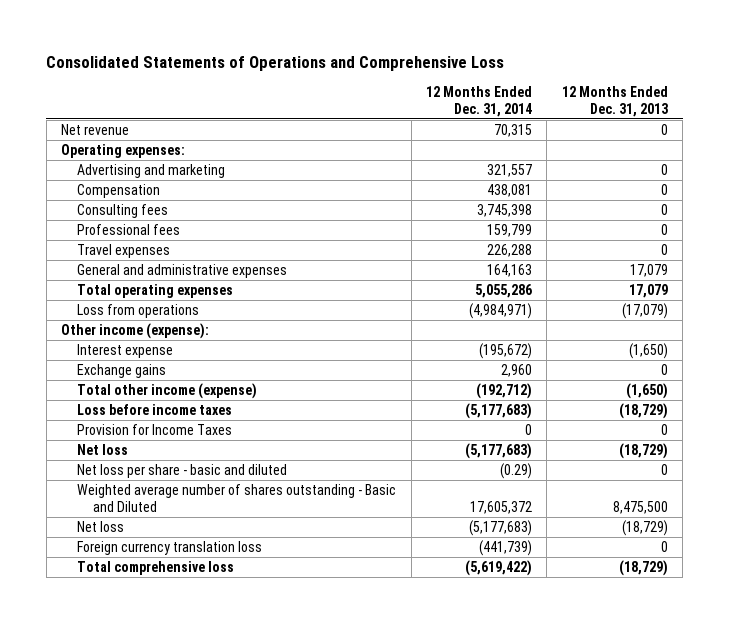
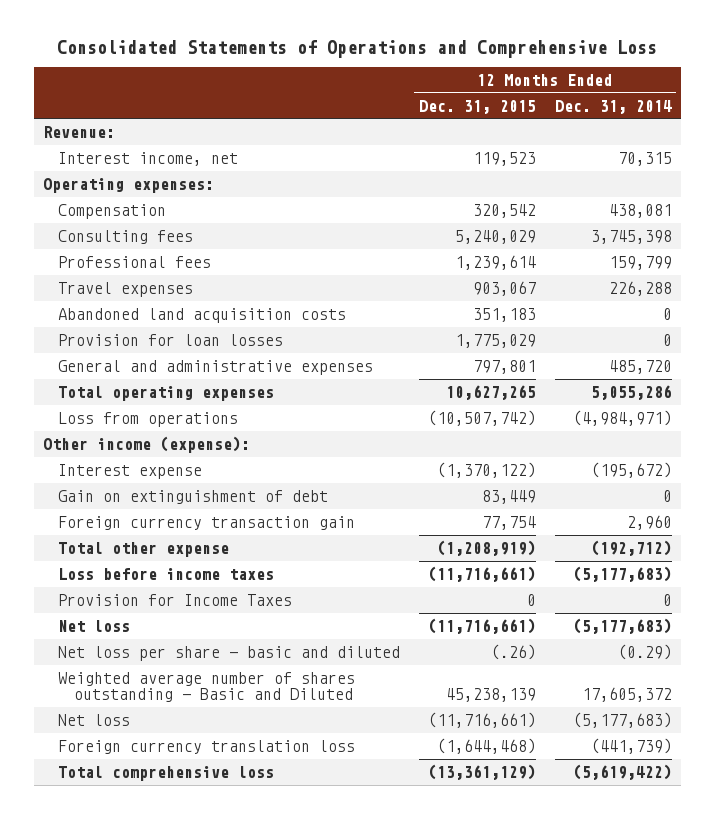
- | 12 Months Ended Dec. 31, 2014 | 12 Months Ended Dec. 31, 2013
+ | 12 Months Ended Dec. 31, 2015 | 12 Months Ended Dec. 31, 2014
- Net revenue | 70,315 | 0
+ Revenue:
+ Interest income, net | 119,523 | 70,315
- Advertising and marketing | 321,557 | 0
- General and administrative expenses | 164,163 | 17,079
+ Abandoned land acquisition costs | 351,183 | 0
+ Provision for loan losses | 1,775,029 | 0
+ General and administrative expenses | 797,801 | 485,720
- Exchange gains | 2,960 | 0
- Total other income (expense) | (192,712) | (1,650)
+ Gain on extinguishment of debt | 83,449 | 0
+ Foreign currency transaction gain | 77,754 | 2,960
+ Total other expense | (1,208,919) | (192,712)

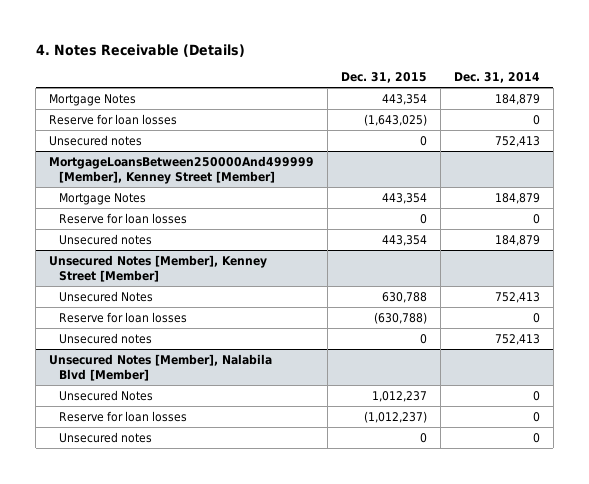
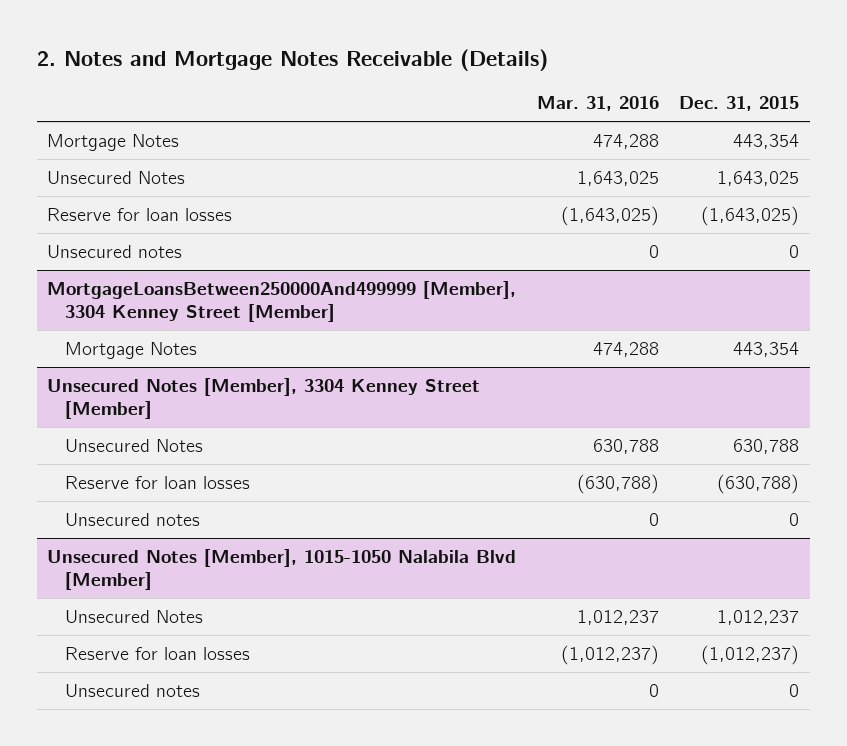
- 4. Notes Receivable (Details)
+ 2. Notes and Mortgage Notes Receivable (Details)
- | Dec. 31, 2015 | Dec. 31, 2014
+ | Mar. 31, 2016 | Dec. 31, 2015
+ Unsecured Notes | 1,643,025 | 1,643,025
- MortgageLoansBetween250000And499999 [Member], Kenney Street [Member]
+ MortgageLoansBetween250000And499999 [Member], 3304 Kenney Street [Member]
- Reserve for loan losses | 0 | 0
- Unsecured notes | 443,354 | 184,879
- Unsecured Notes [Member], Kenney Street [Member]
+ Unsecured Notes [Member], 3304 Kenney Street [Member]
- Unsecured Notes [Member], Nalabila Blvd [Member]
+ Unsecured Notes [Member], 1015-1050 Nalabila Blvd [Member]

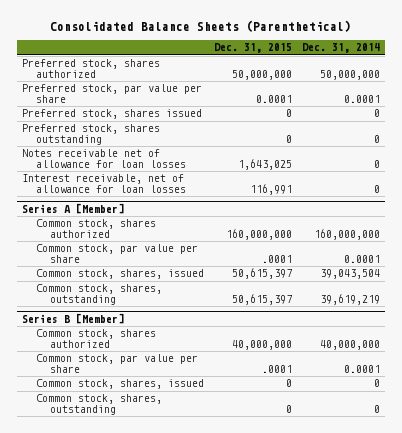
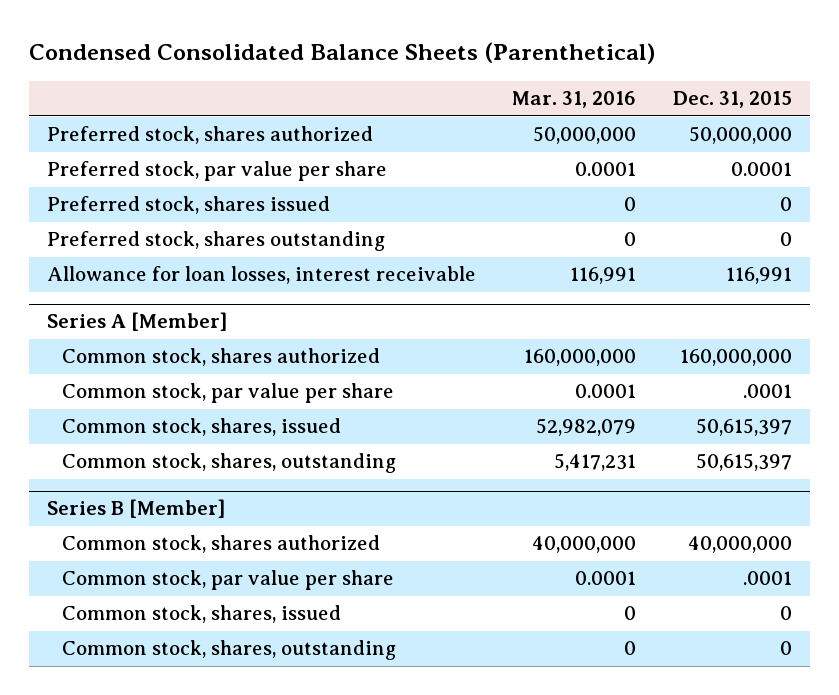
- Consolidated Balance Sheets (Parenthetical)
+ Condensed Consolidated Balance Sheets (Parenthetical)
- | Dec. 31, 2015 | Dec. 31, 2014
+ | Mar. 31, 2016 | Dec. 31, 2015
- Notes receivable net of allowance for loan losses | 1,643,025 | 0
- Interest receivable, net of allowance for loan losses | 116,991 | 0
+ Allowance for loan losses, interest receivable | 116,991 | 116,991

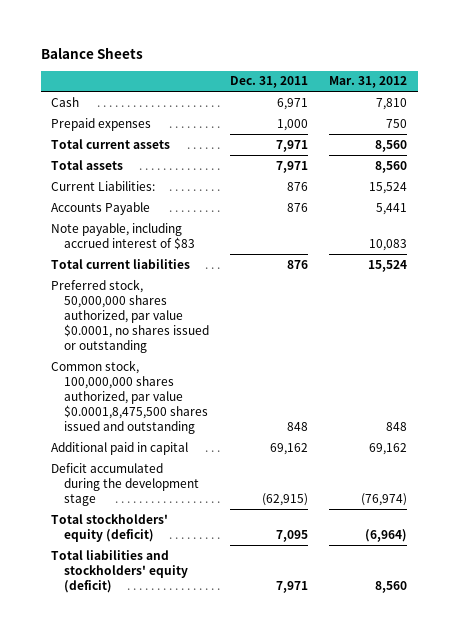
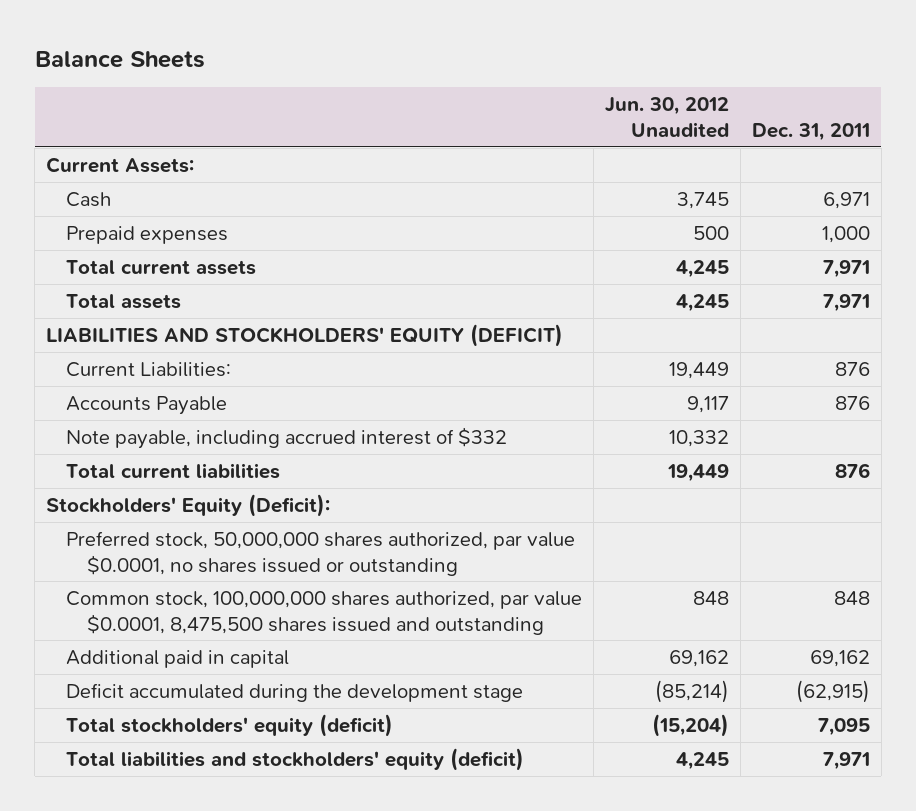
- | Dec. 31, 2011 | Mar. 31, 2012
+ | Jun. 30, 2012 Unaudited | Dec. 31, 2011
+ Current Assets:
+ LIABILITIES AND STOCKHOLDERS' EQUITY (DEFICIT)
- Note payable, including accrued interest of $83 | | 10,083
+ Note payable, including accrued interest of $332 | 10,332 |
+ Stockholders' Equity (Deficit):
- Common stock, 100,000,000 shares authorized, par value $0.0001,8,475,500 shares issued and outstanding | 848 | 848
+ Common stock, 100,000,000 shares authorized, par value $0.0001, 8,475,500 shares issued and outstanding | 848 | 848

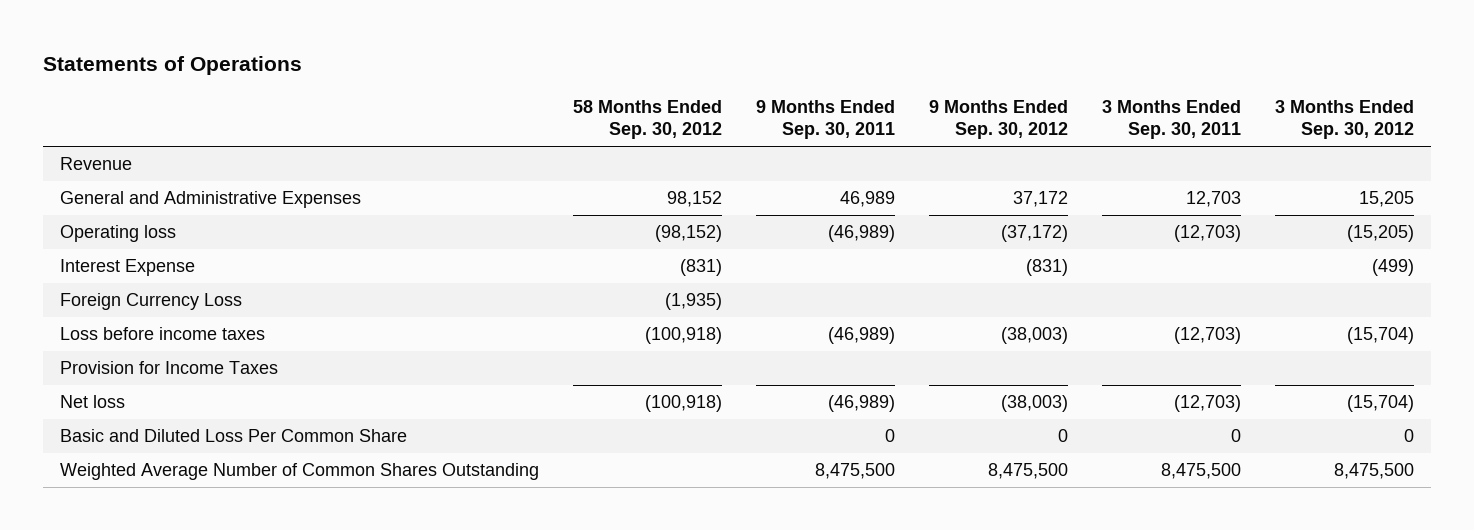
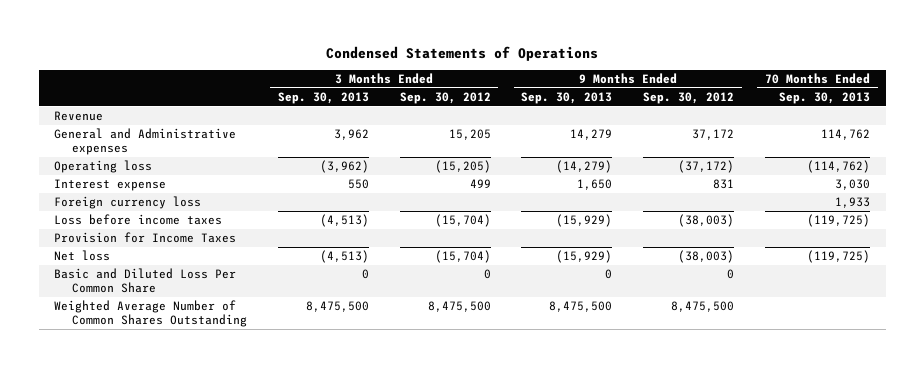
- Statements of Operations
+ Condensed Statements of Operations
- | 58 Months Ended Sep. 30, 2012 | 9 Months Ended Sep. 30, 2011 | 9 Months Ended Sep. 30, 2012 | 3 Months Ended Sep. 30, 2011 | 3 Months Ended Sep. 30, 2012
+ | 3 Months Ended Sep. 30, 2013 | 3 Months Ended Sep. 30, 2012 | 9 Months Ended Sep. 30, 2013 | 9 Months Ended Sep. 30, 2012 | 70 Months Ended Sep. 30, 2013
- General and Administrative Expenses | 98,152 | 46,989 | 37,172 | 12,703 | 15,205
+ General and Administrative expenses | 3,962 | 15,205 | 14,279 | 37,172 | 114,762
- Interest Expense | (831) | | (831) | | (499)
- Foreign Currency Loss | (1,935) | | | |
+ Interest expense | 550 | 499 | 1,650 | 831 | 3,030
+ Foreign currency loss | | | | | 1,933

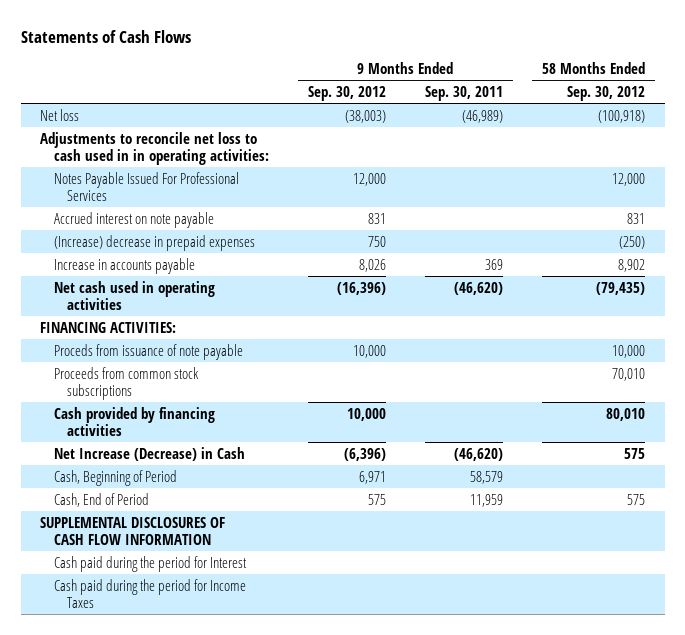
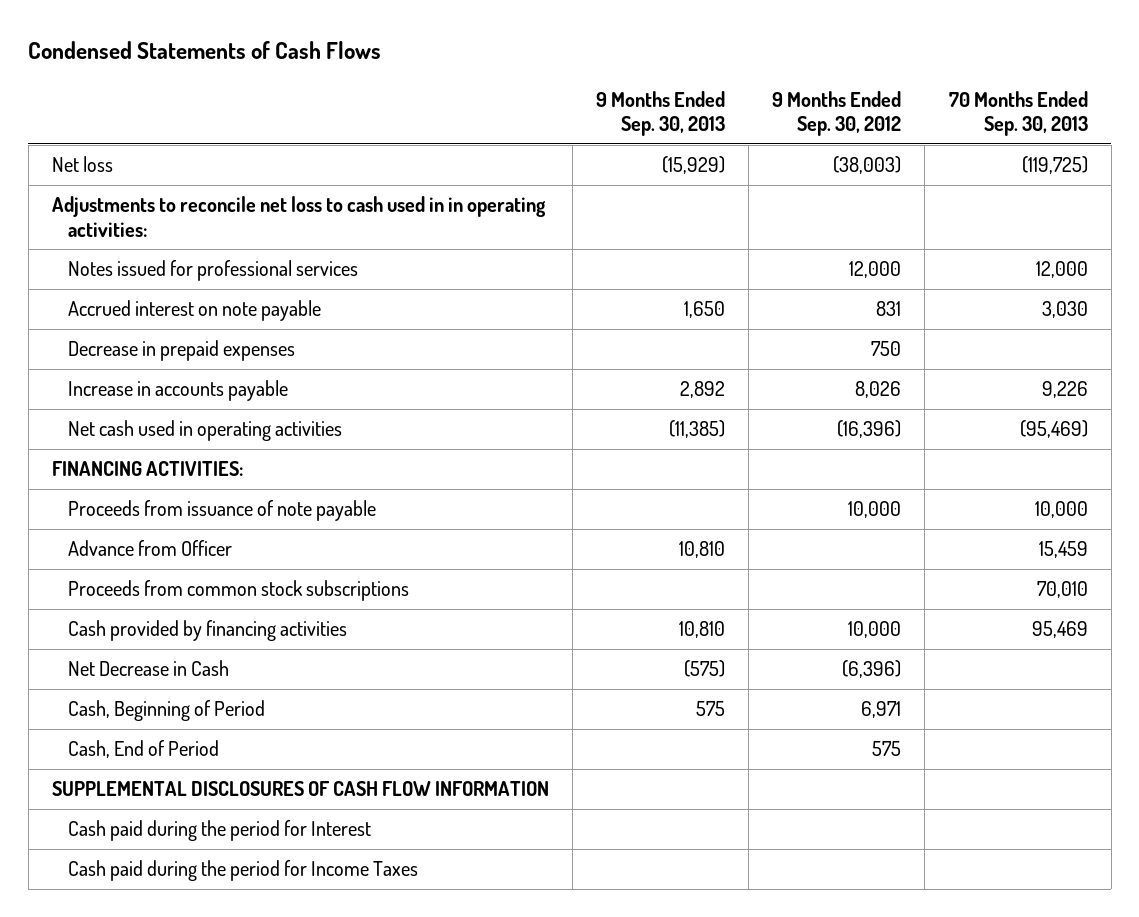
- Statements of Cash Flows
+ Condensed Statements of Cash Flows
- | 9 Months Ended Sep. 30, 2012 | 9 Months Ended Sep. 30, 2011 | 58 Months Ended Sep. 30, 2012
+ | 9 Months Ended Sep. 30, 2013 | 9 Months Ended Sep. 30, 2012 | 70 Months Ended Sep. 30, 2013
- Notes Payable Issued For Professional Services | 12,000 | | 12,000
+ Notes issued for professional services | | 12,000 | 12,000
- (Increase) decrease in prepaid expenses | 750 | | (250)
+ Decrease in prepaid expenses | | 750 |
- Proceds from issuance of note payable | 10,000 | | 10,000
+ Proceeds from issuance of note payable | | 10,000 | 10,000
+ Advance from Officer | 10,810 | | 15,459
- Net Increase (Decrease) in Cash | (6,396) | (46,620) | 575
+ Net Decrease in Cash | (575) | (6,396) |

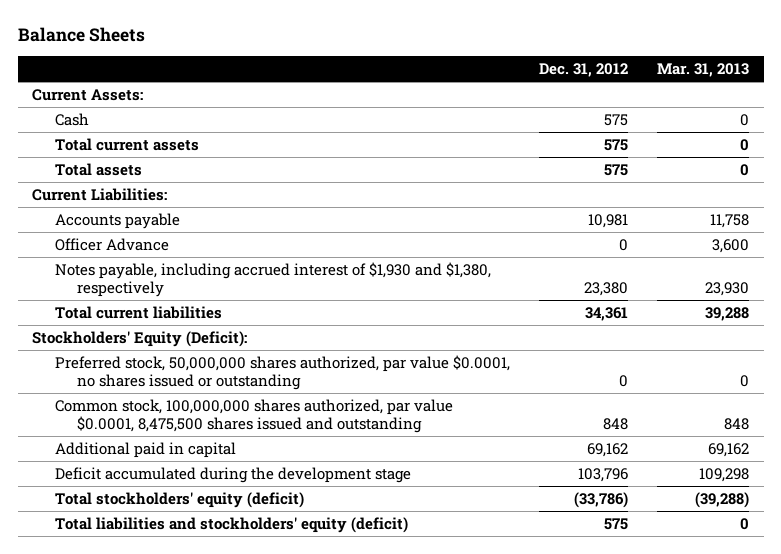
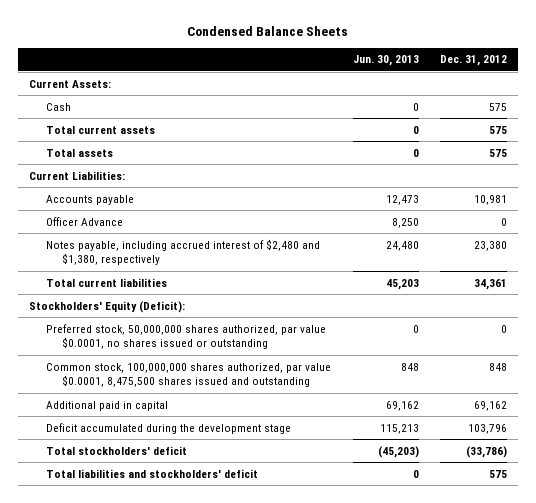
- Balance Sheets
+ Condensed Balance Sheets
- | Dec. 31, 2012 | Mar. 31, 2013
+ | Jun. 30, 2013 | Dec. 31, 2012
- Notes payable, including accrued interest of $1,930 and $1,380, respectively | 23,380 | 23,930
+ Notes payable, including accrued interest of $2,480 and $1,380, respectively | 24,480 | 23,380
- Total stockholders' equity (deficit) | (33,786) | (39,288)
- Total liabilities and stockholders' equity (deficit) | 575 | 0
+ Total stockholders' deficit | (45,203) | (33,786)
+ Total liabilities and stockholders' deficit | 0 | 575

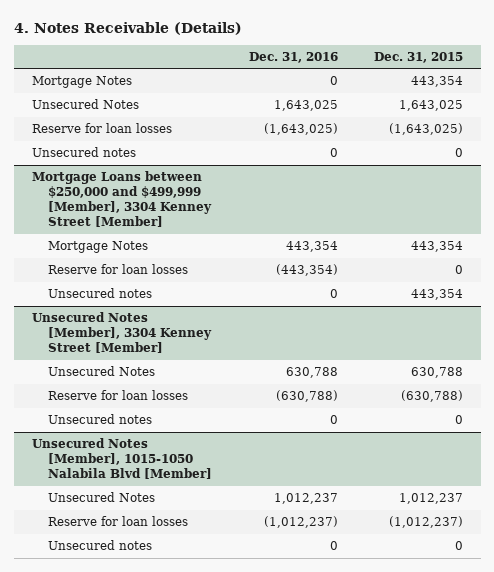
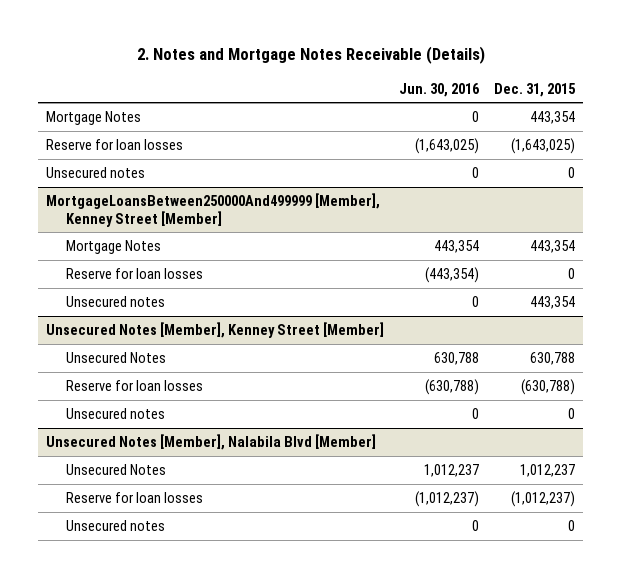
- 4. Notes Receivable (Details)
+ 2. Notes and Mortgage Notes Receivable (Details)
- | Dec. 31, 2016 | Dec. 31, 2015
+ | Jun. 30, 2016 | Dec. 31, 2015
- Unsecured Notes | 1,643,025 | 1,643,025
- Mortgage Loans between $250,000 and $499,999 [Member], 3304 Kenney Street [Member]
+ MortgageLoansBetween250000And499999 [Member], Kenney Street [Member]
- Unsecured Notes [Member], 3304 Kenney Street [Member]
+ Unsecured Notes [Member], Kenney Street [Member]
- Unsecured Notes [Member], 1015-1050 Nalabila Blvd [Member]
+ Unsecured Notes [Member], Nalabila Blvd [Member]

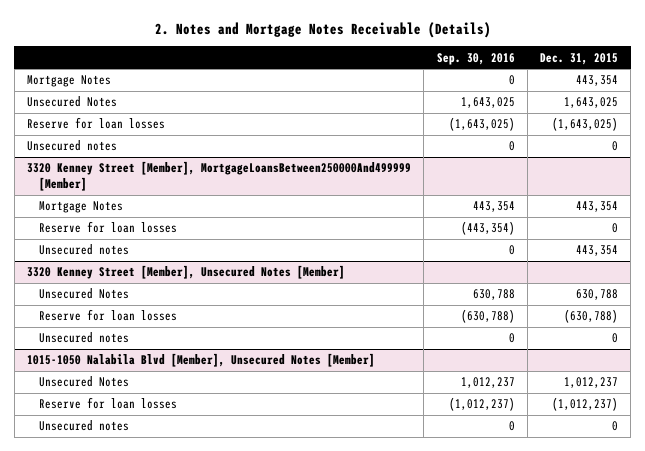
- | Jun. 30, 2016 | Dec. 31, 2015
+ | Sep. 30, 2016 | Dec. 31, 2015
+ Unsecured Notes | 1,643,025 | 1,643,025
- MortgageLoansBetween250000And499999 [Member], Kenney Street [Member]
+ 3320 Kenney Street [Member], MortgageLoansBetween250000And499999 [Member]
- Unsecured Notes [Member], Kenney Street [Member]
+ 3320 Kenney Street [Member], Unsecured Notes [Member]
- Unsecured Notes [Member], Nalabila Blvd [Member]
+ 1015-1050 Nalabila Blvd [Member], Unsecured Notes [Member]

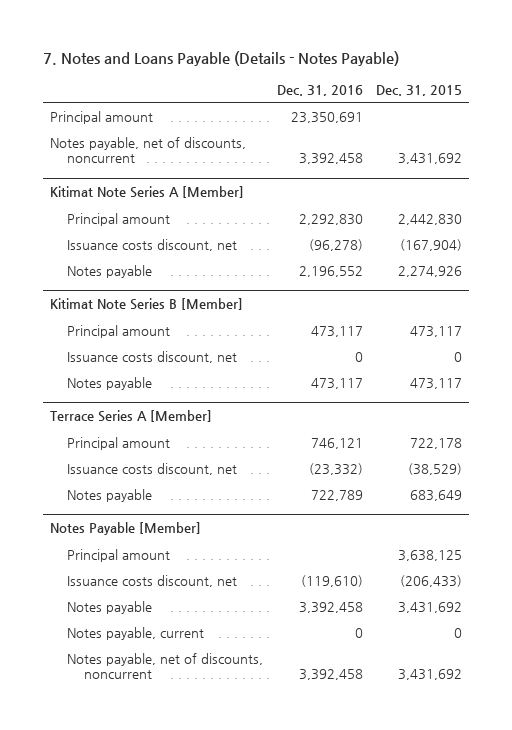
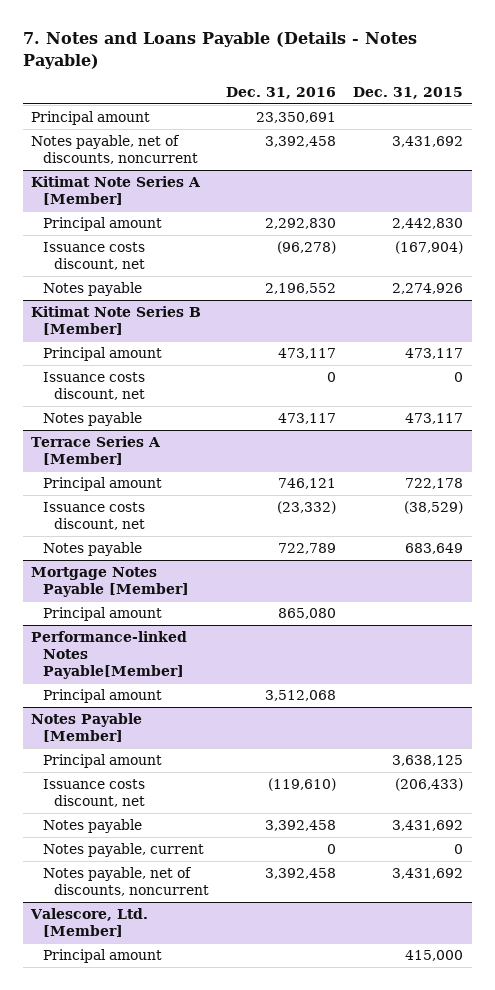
+ Mortgage Notes Payable [Member]
+ Principal amount | 865,080 |
+ Performance-linked Notes Payable[Member]
+ Principal amount | 3,512,068 |
+ Valescore, Ltd. [Member]
+ Principal amount | | 415,000

